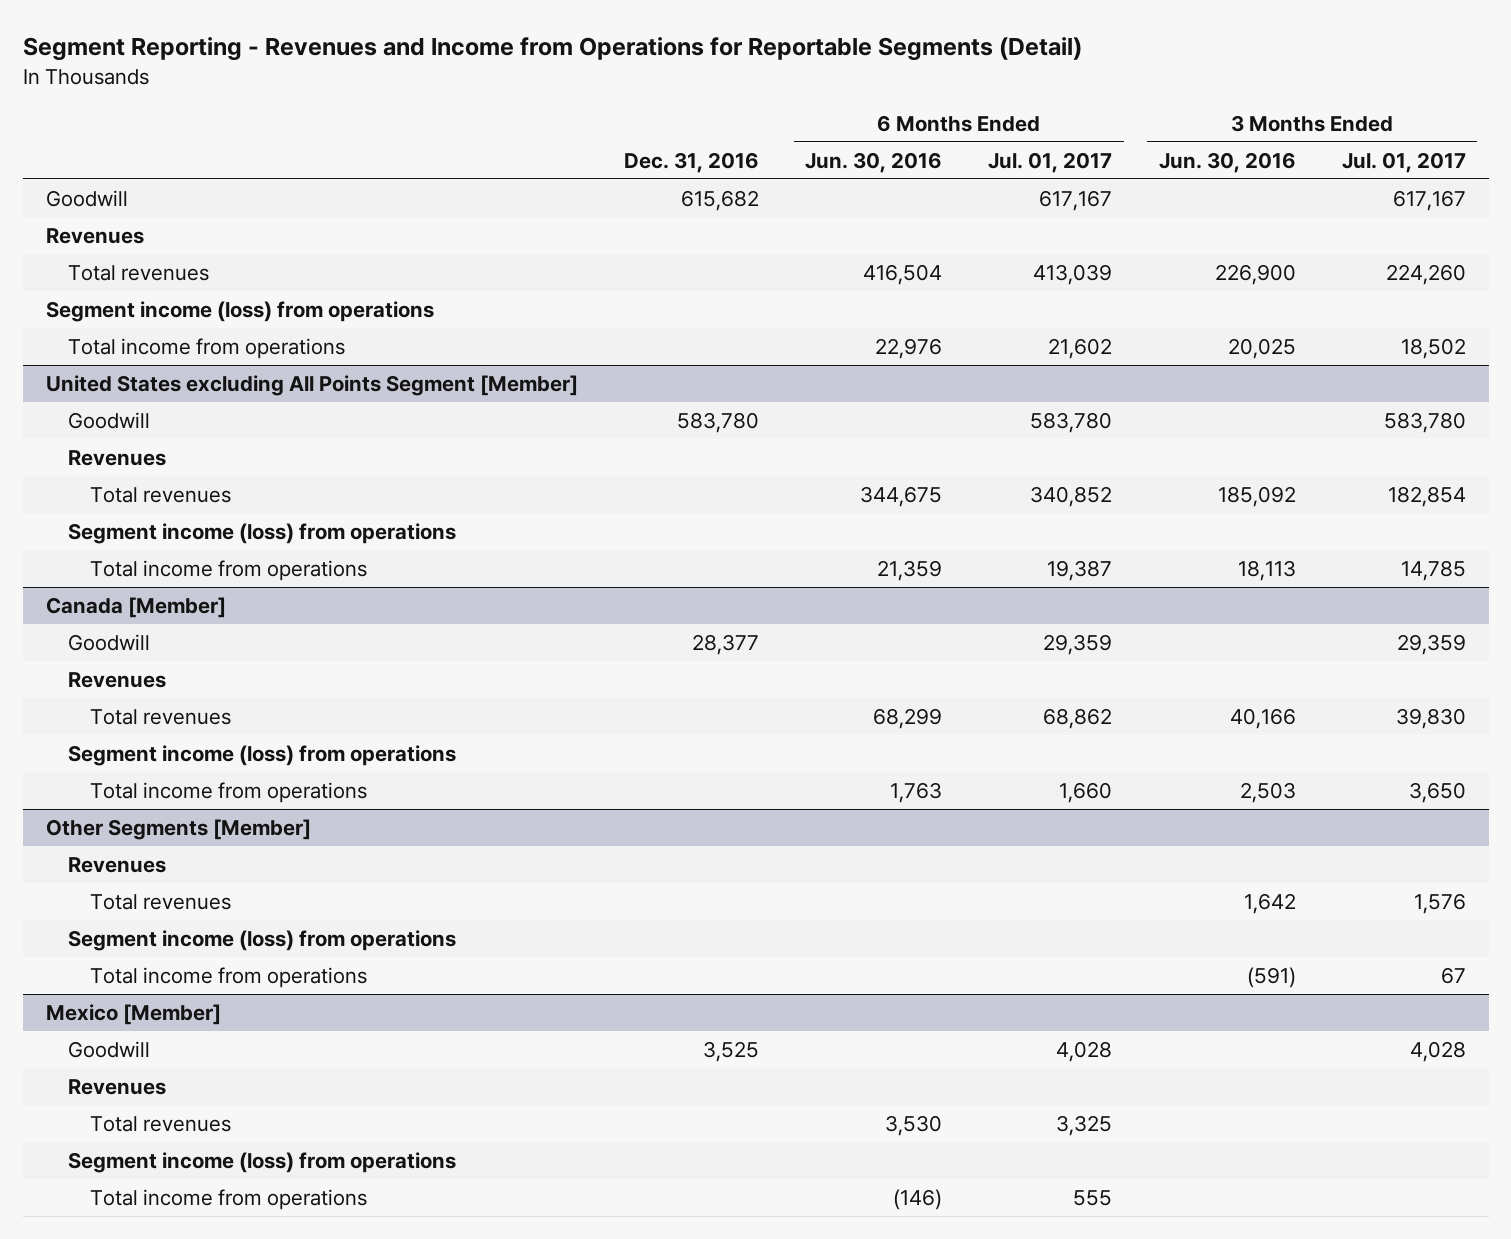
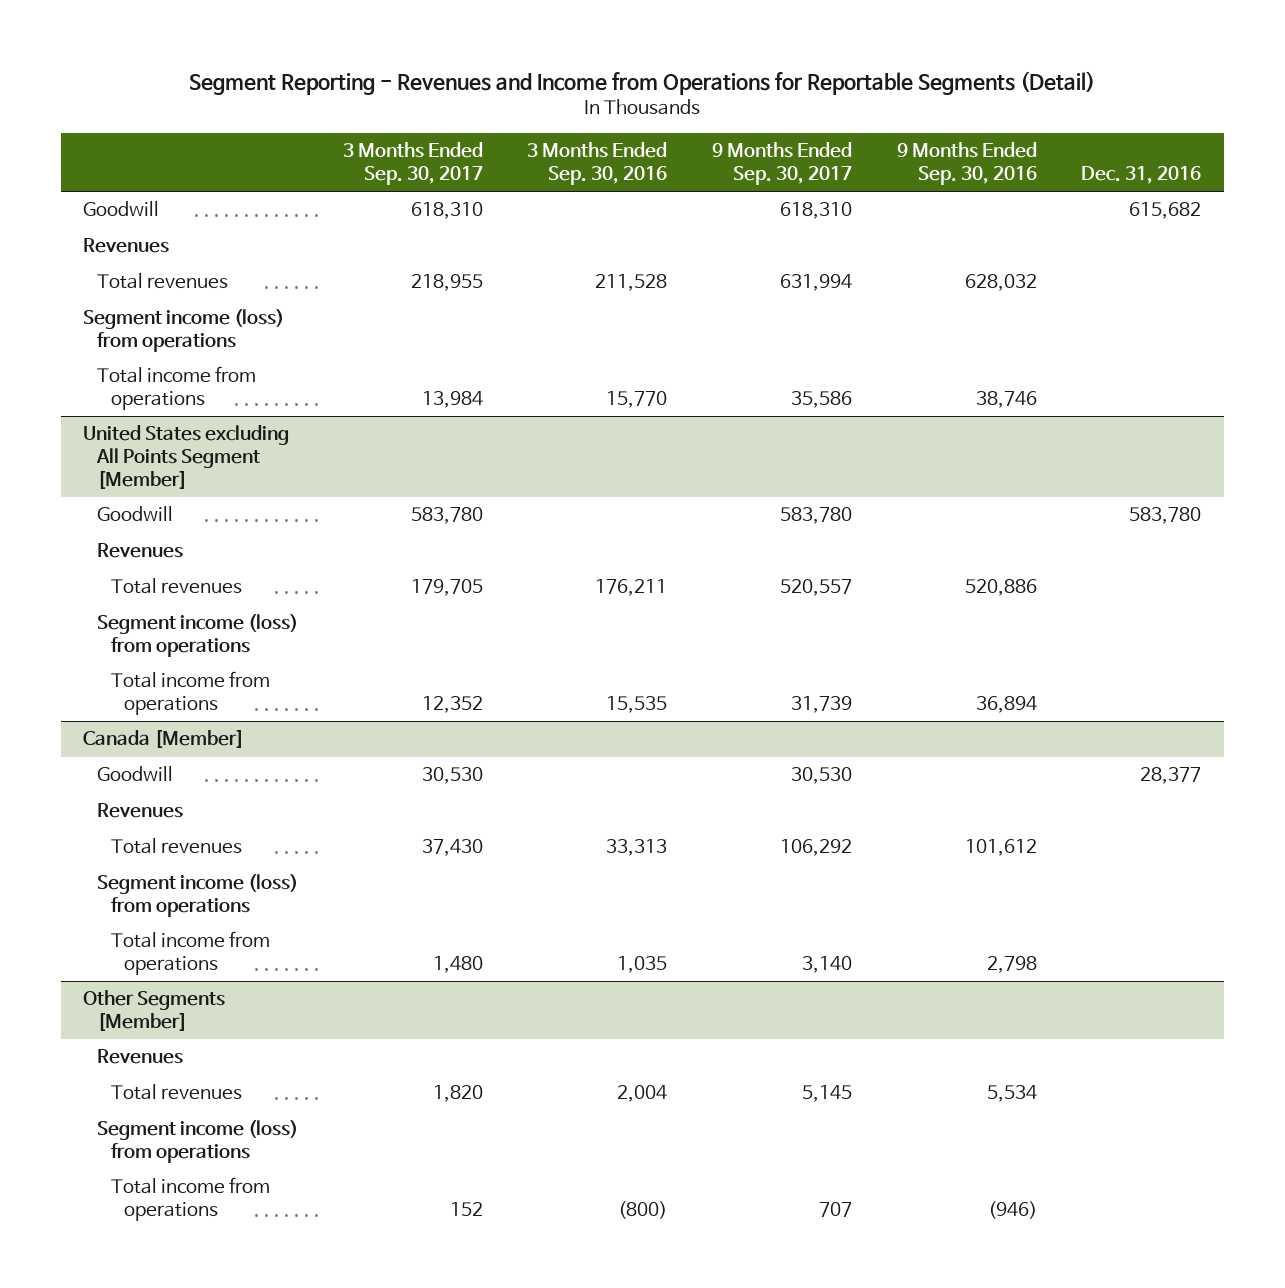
- | Dec. 31, 2016 | 6 Months Ended Jun. 30, 2016 | 6 Months Ended Jul. 01, 2017 | 3 Months Ended Jun. 30, 2016 | 3 Months Ended Jul. 01, 2017
+ | 3 Months Ended Sep. 30, 2017 | 3 Months Ended Sep. 30, 2016 | 9 Months Ended Sep. 30, 2017 | 9 Months Ended Sep. 30, 2016 | Dec. 31, 2016
- Mexico [Member]
- Goodwill | 3,525 | | 4,028 | | 4,028
- Revenues
- Total revenues | | 3,530 | 3,325 | |
- Segment income (loss) from operations
- Total income from operations | | (146) | 555 | |

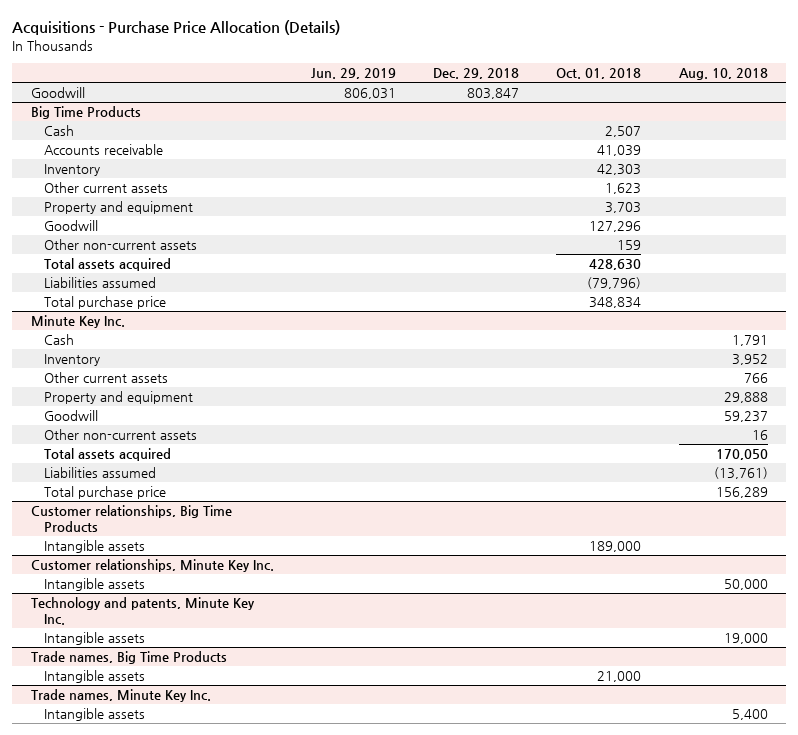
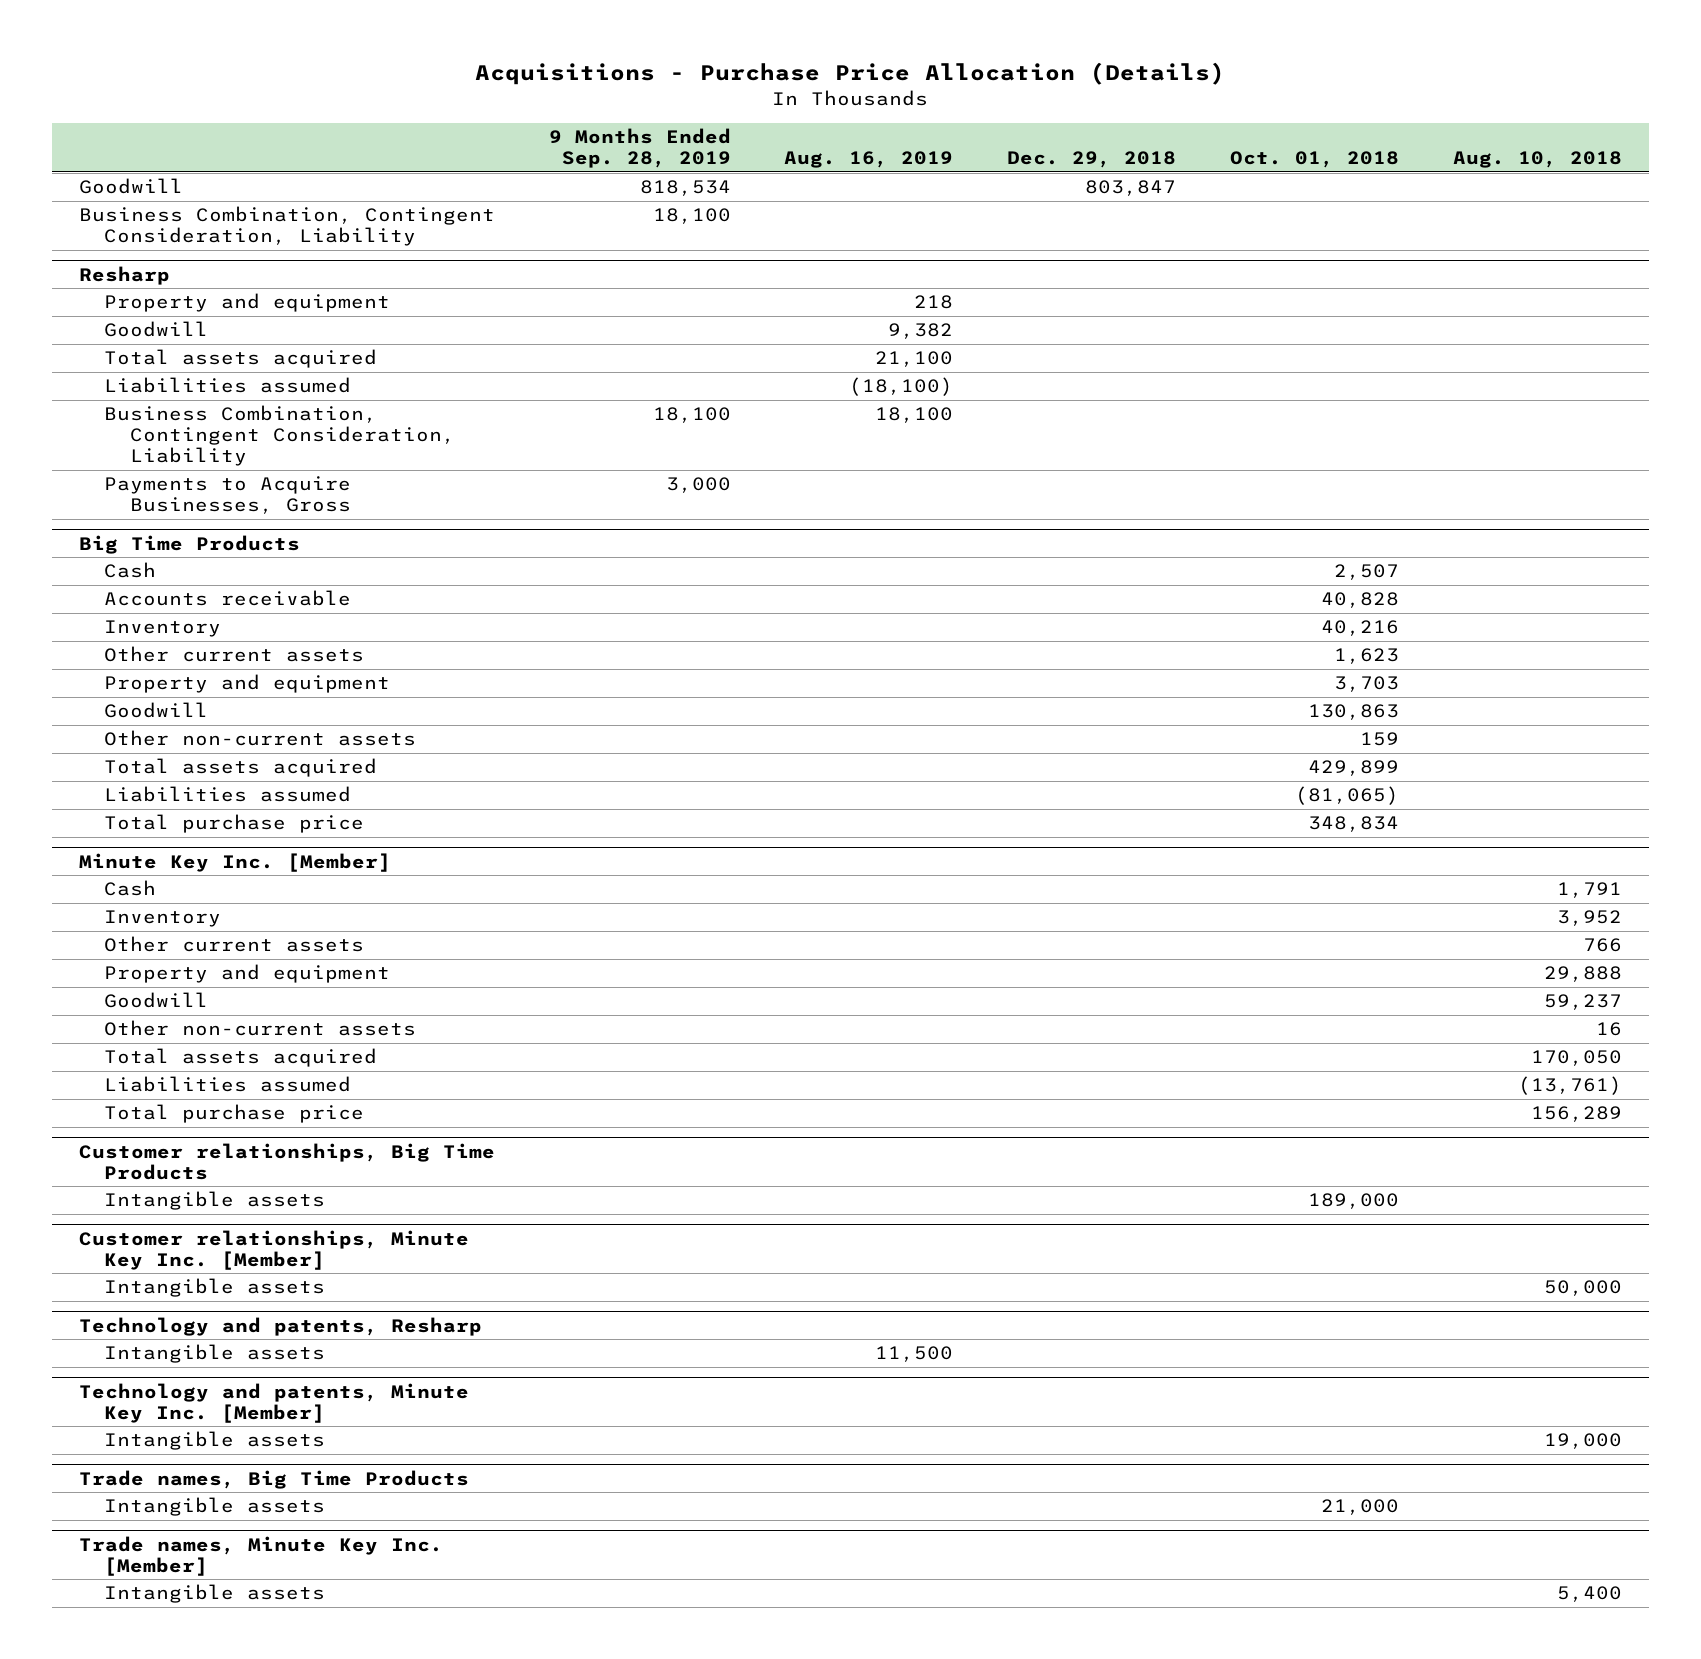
- | Jun. 29, 2019 | Dec. 29, 2018 | Oct. 01, 2018 | Aug. 10, 2018
+ | 9 Months Ended Sep. 28, 2019 | Aug. 16, 2019 | Dec. 29, 2018 | Oct. 01, 2018 | Aug. 10, 2018
+ Business Combination, Contingent Consideration, Liability | 18,100 | | | |
+ Resharp
+ Property and equipment | | 218 | | |
+ Goodwill | | 9,382 | | |
+ Total assets acquired | | 21,100 | | |
+ Liabilities assumed | | (18,100) | | |
+ Business Combination, Contingent Consideration, Liability | 18,100 | 18,100 | | |
+ Payments to Acquire Businesses, Gross | 3,000 | | | |
@ Big Time Products
- Accounts receivable | | | 41,039 |
- Inventory | | | 42,303 |
+ Accounts receivable | | | | 40,828 |
+ Inventory | | | | 40,216 |
- Goodwill | | | 127,296 |
+ Goodwill | | | | 130,863 |
- Total assets acquired | | | 428,630 |
- Liabilities assumed | | | (79,796) |
+ Total assets acquired | | | | 429,899 |
+ Liabilities assumed | | | | (81,065) |
- Minute Key Inc.
+ Minute Key Inc. [Member]
- Customer relationships, Minute Key Inc.
+ Customer relationships, Minute Key Inc. [Member]
- Technology and patents, Minute Key Inc.
+ Technology and patents, Resharp
+ Intangible assets | | 11,500 | | |
+ Technology and patents, Minute Key Inc. [Member]
- Trade names, Minute Key Inc.
+ Trade names, Minute Key Inc. [Member]

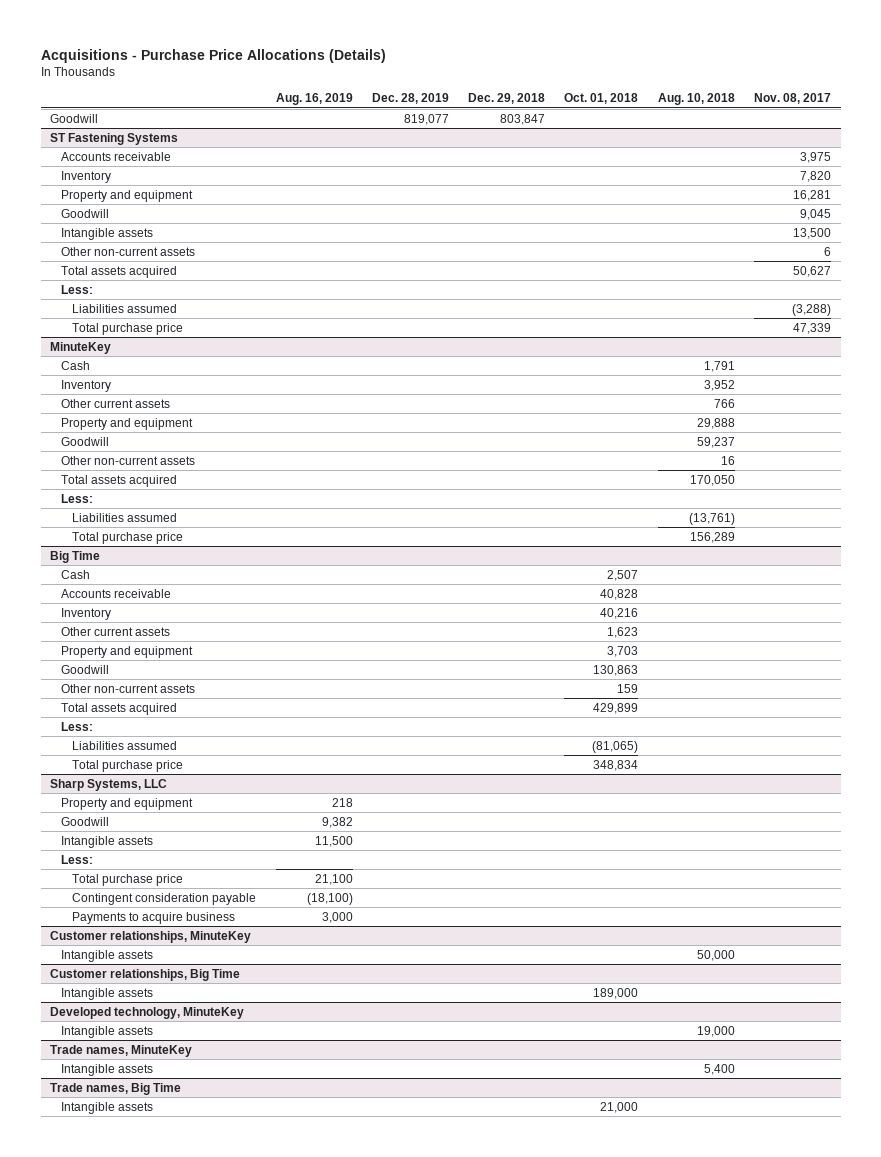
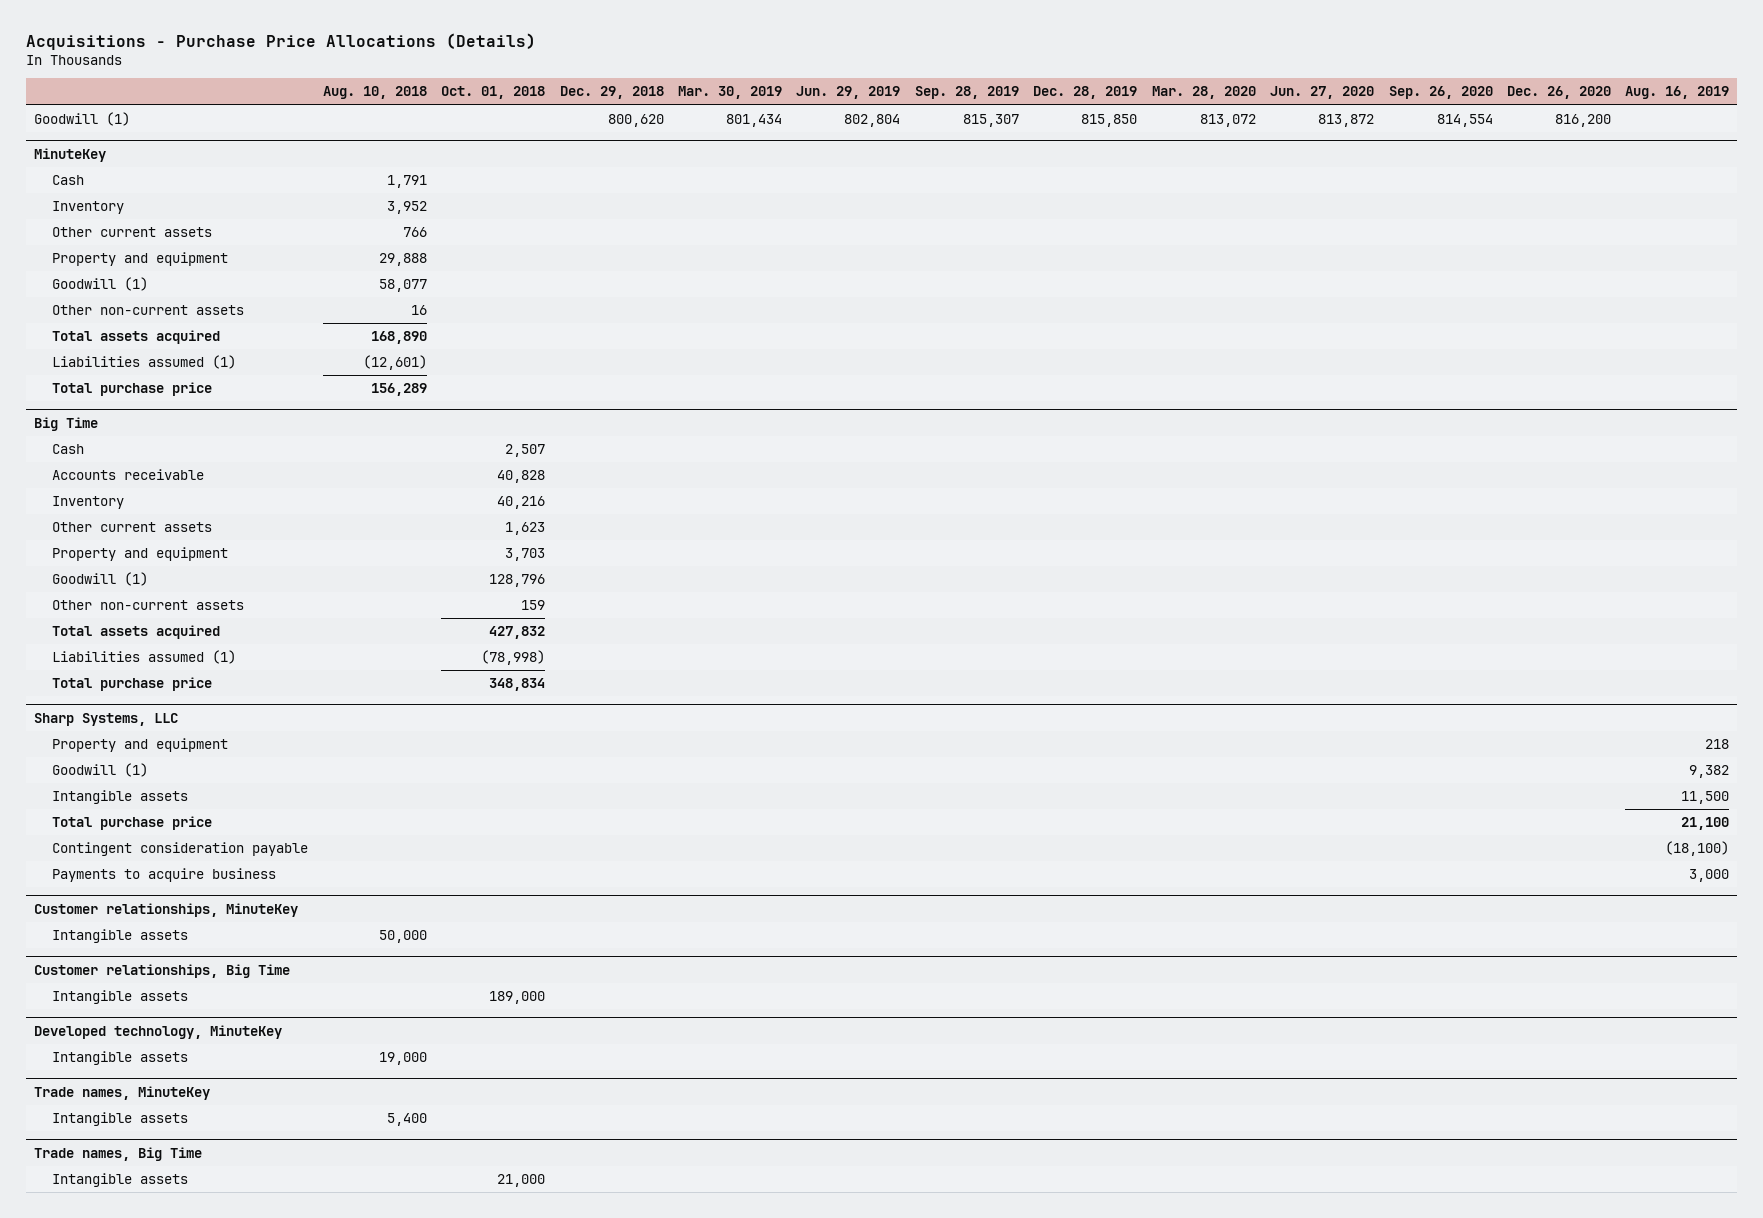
- | Aug. 16, 2019 | Dec. 28, 2019 | Dec. 29, 2018 | Oct. 01, 2018 | Aug. 10, 2018 | Nov. 08, 2017
+ | Aug. 10, 2018 | Oct. 01, 2018 | Dec. 29, 2018 | Mar. 30, 2019 | Jun. 29, 2019 | Sep. 28, 2019 | Dec. 28, 2019 | Mar. 28, 2020 | Jun. 27, 2020 | Sep. 26, 2020 | Dec. 26, 2020 | Aug. 16, 2019
- Goodwill | | 819,077 | 803,847 | | |
- ST Fastening Systems
- Accounts receivable | | | | | | 3,975
- Inventory | | | | | | 7,820
- Property and equipment | | | | | | 16,281
- Goodwill | | | | | | 9,045
- Intangible assets | | | | | | 13,500
- Other non-current assets | | | | | | 6
- Total assets acquired | | | | | | 50,627
- Less:
- Liabilities assumed | | | | | | (3,288)
- Total purchase price | | | | | | 47,339
+ Goodwill (1) | | | 800,620 | 801,434 | 802,804 | 815,307 | 815,850 | 813,072 | 813,872 | 814,554 | 816,200 |
@ MinuteKey
- Goodwill | | | | | 59,237 |
+ Goodwill (1) | 58,077 | | | | | | | | | | |
- Total assets acquired | | | | | 170,050 |
- Less:
- Liabilities assumed | | | | | (13,761) |
+ Total assets acquired | 168,890 | | | | | | | | | | |
+ Liabilities assumed (1) | (12,601) | | | | | | | | | | |
@ Big Time
- Goodwill | | | | 130,863 | |
+ Goodwill (1) | | 128,796 | | | | | | | | | |
- Total assets acquired | | | | 429,899 | |
- Less:
- Liabilities assumed | | | | (81,065) | |
+ Total assets acquired | | 427,832 | | | | | | | | | |
+ Liabilities assumed (1) | | (78,998) | | | | | | | | | |
@ Sharp Systems, LLC
- Goodwill | 9,382 | | | | |
+ Goodwill (1) | | | | | | | | | | | | 9,382
- Less:

